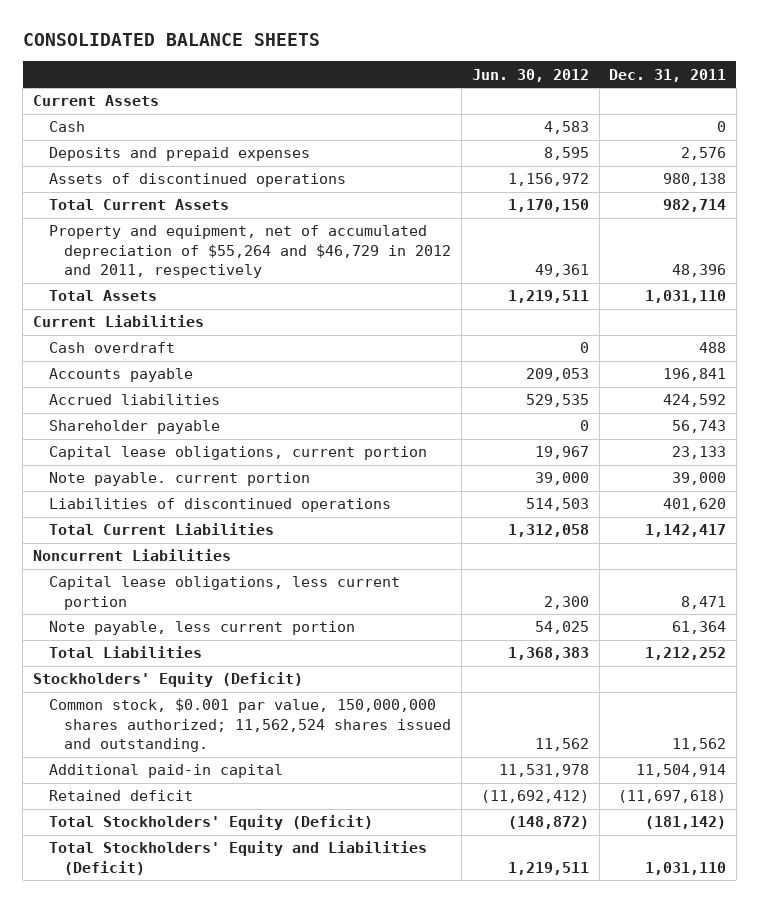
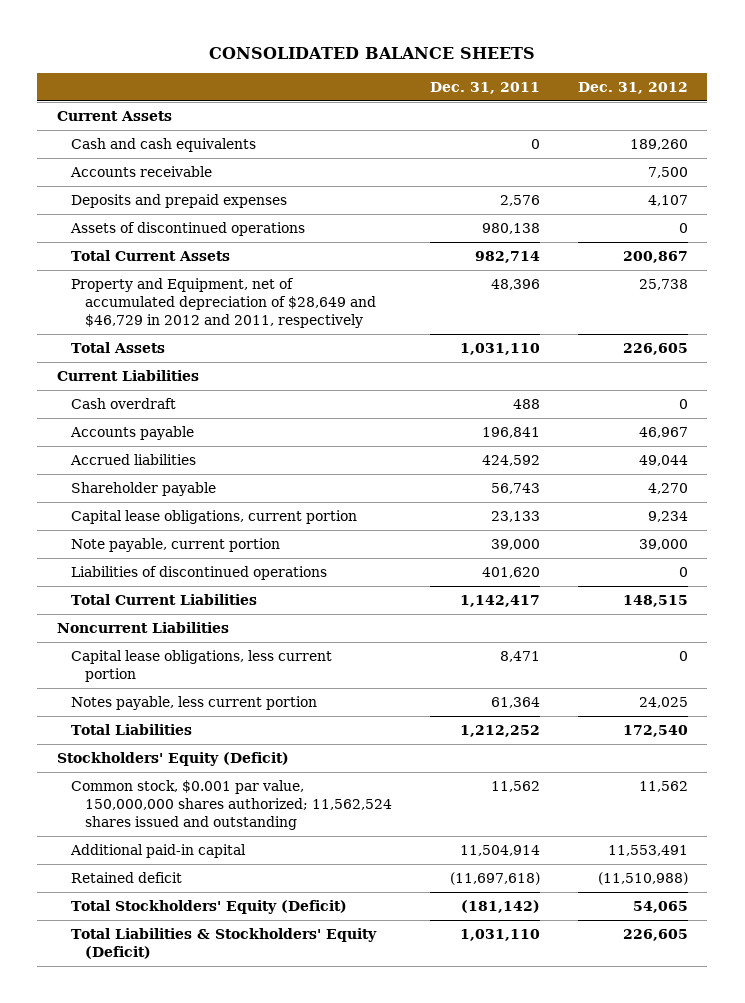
- | Jun. 30, 2012 | Dec. 31, 2011
+ | Dec. 31, 2011 | Dec. 31, 2012
- Cash | 4,583 | 0
+ Cash and cash equivalents | 0 | 189,260
+ Accounts receivable | | 7,500
- Property and equipment, net of accumulated depreciation of $55,264 and $46,729 in 2012 and 2011, respectively | 49,361 | 48,396
+ Property and Equipment, net of accumulated depreciation of $28,649 and $46,729 in 2012 and 2011, respectively | 48,396 | 25,738
- Note payable. current portion | 39,000 | 39,000
+ Note payable, current portion | 39,000 | 39,000
- Note payable, less current portion | 54,025 | 61,364
+ Notes payable, less current portion | 61,364 | 24,025
- Common stock, $0.001 par value, 150,000,000 shares authorized; 11,562,524 shares issued and outstanding. | 11,562 | 11,562
+ Common stock, $0.001 par value, 150,000,000 shares authorized; 11,562,524 shares issued and outstanding | 11,562 | 11,562
- Total Stockholders' Equity and Liabilities (Deficit) | 1,219,511 | 1,031,110
+ Total Liabilities & Stockholders' Equity (Deficit) | 1,031,110 | 226,605

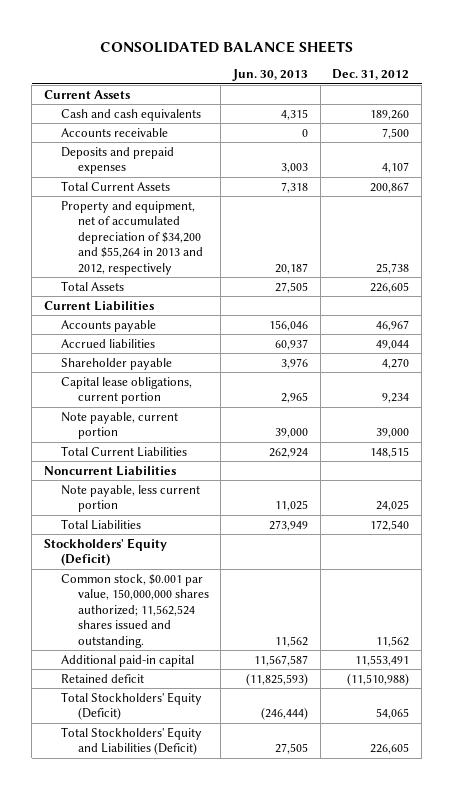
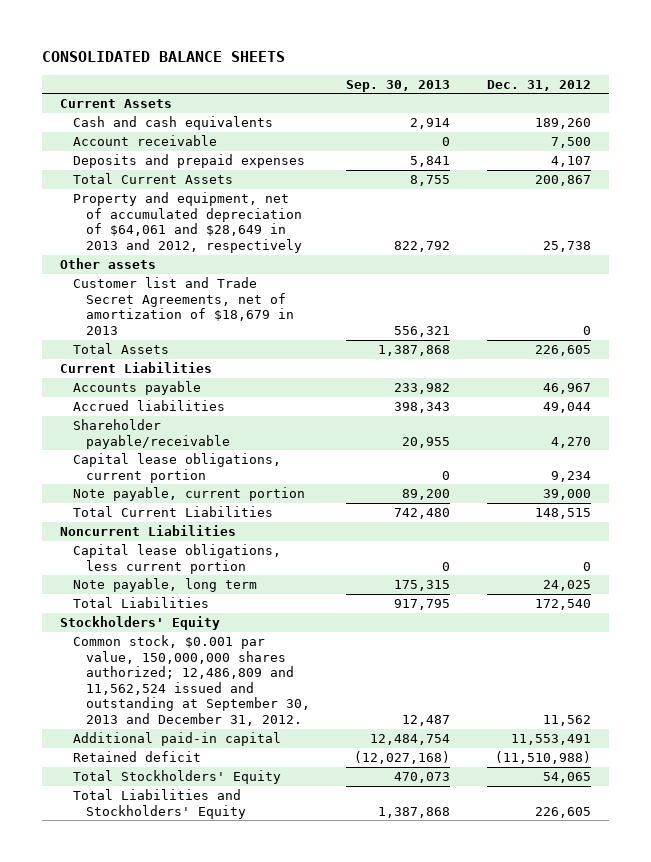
- | Jun. 30, 2013 | Dec. 31, 2012
+ | Sep. 30, 2013 | Dec. 31, 2012
- Accounts receivable | 0 | 7,500
+ Account receivable | 0 | 7,500
- Property and equipment, net of accumulated depreciation of $34,200 and $55,264 in 2013 and 2012, respectively | 20,187 | 25,738
+ Property and equipment, net of accumulated depreciation of $64,061 and $28,649 in 2013 and 2012, respectively | 822,792 | 25,738
+ Other assets
+ Customer list and Trade Secret Agreements, net of amortization of $18,679 in 2013 | 556,321 | 0
- Shareholder payable | 3,976 | 4,270
+ Shareholder payable/receivable | 20,955 | 4,270
- Note payable, less current portion | 11,025 | 24,025
+ Capital lease obligations, less current portion | 0 | 0
+ Note payable, long term | 175,315 | 24,025
- Stockholders' Equity (Deficit)
- Common stock, $0.001 par value, 150,000,000 shares authorized; 11,562,524 shares issued and outstanding. | 11,562 | 11,562
+ Stockholders' Equity
+ Common stock, $0.001 par value, 150,000,000 shares authorized; 12,486,809 and 11,562,524 issued and outstanding at September 30, 2013 and December 31, 2012. | 12,487 | 11,562
- Total Stockholders' Equity (Deficit) | (246,444) | 54,065
- Total Stockholders' Equity and Liabilities (Deficit) | 27,505 | 226,605
+ Total Stockholders' Equity | 470,073 | 54,065
+ Total Liabilities and Stockholders' Equity | 1,387,868 | 226,605

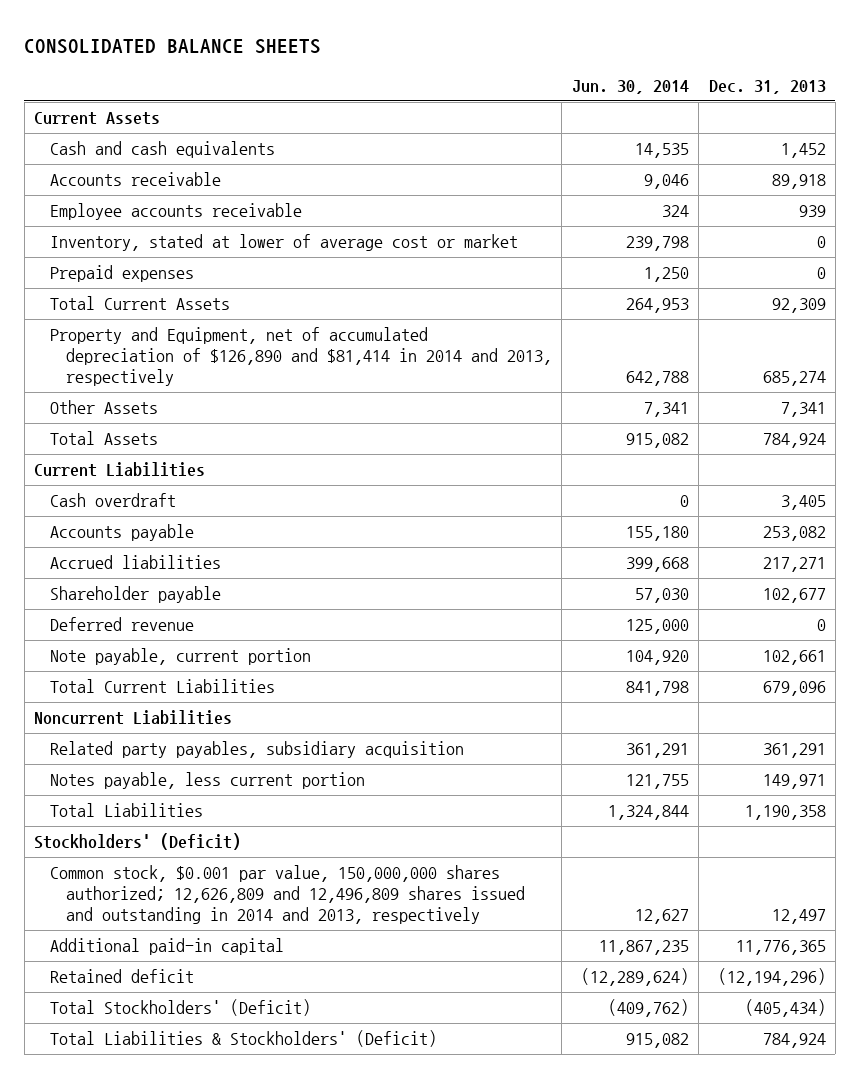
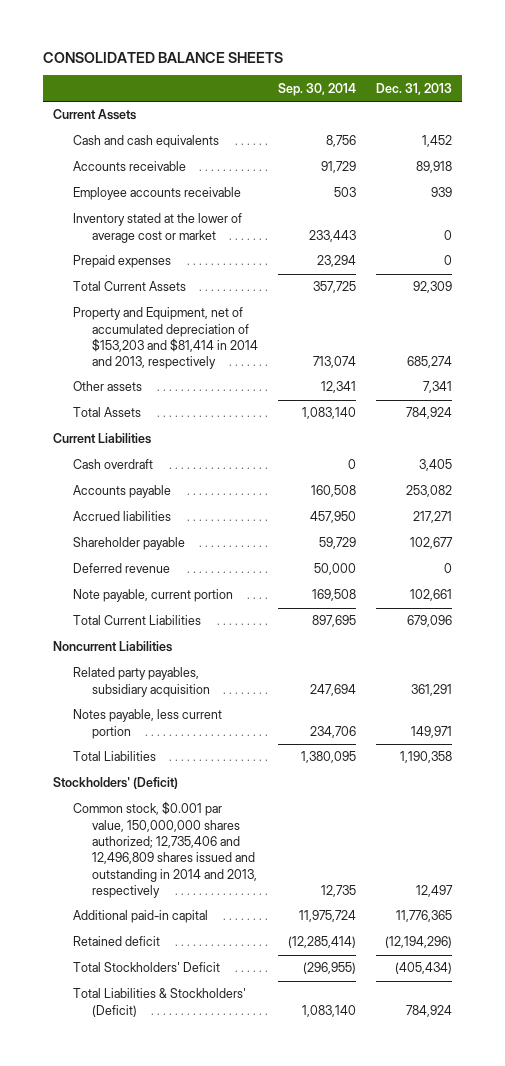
- | Jun. 30, 2014 | Dec. 31, 2013
+ | Sep. 30, 2014 | Dec. 31, 2013
- Inventory, stated at lower of average cost or market | 239,798 | 0
+ Inventory stated at the lower of average cost or market | 233,443 | 0
- Property and Equipment, net of accumulated depreciation of $126,890 and $81,414 in 2014 and 2013, respectively | 642,788 | 685,274
- Other Assets | 7,341 | 7,341
+ Property and Equipment, net of accumulated depreciation of $153,203 and $81,414 in 2014 and 2013, respectively | 713,074 | 685,274
+ Other assets | 12,341 | 7,341
- Common stock, $0.001 par value, 150,000,000 shares authorized; 12,626,809 and 12,496,809 shares issued and outstanding in 2014 and 2013, respectively | 12,627 | 12,497
+ Common stock, $0.001 par value, 150,000,000 shares authorized; 12,735,406 and 12,496,809 shares issued and outstanding in 2014 and 2013, respectively | 12,735 | 12,497
- Total Stockholders' (Deficit) | (409,762) | (405,434)
+ Total Stockholders' Deficit | (296,955) | (405,434)

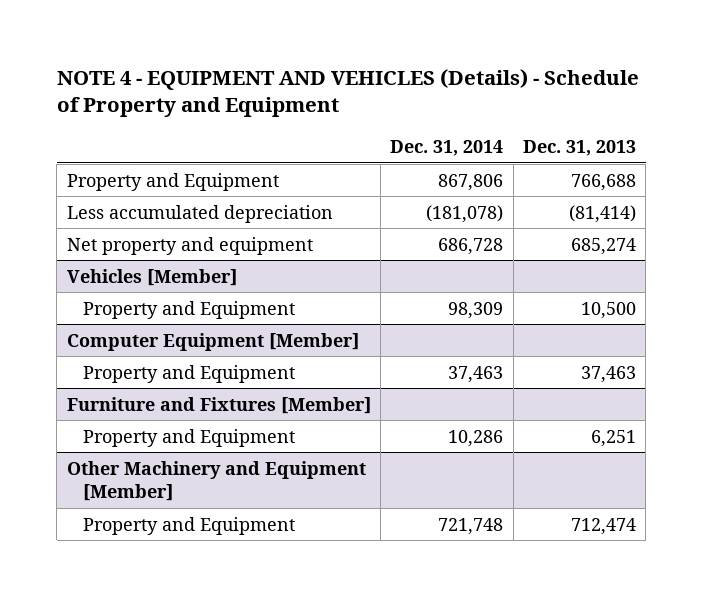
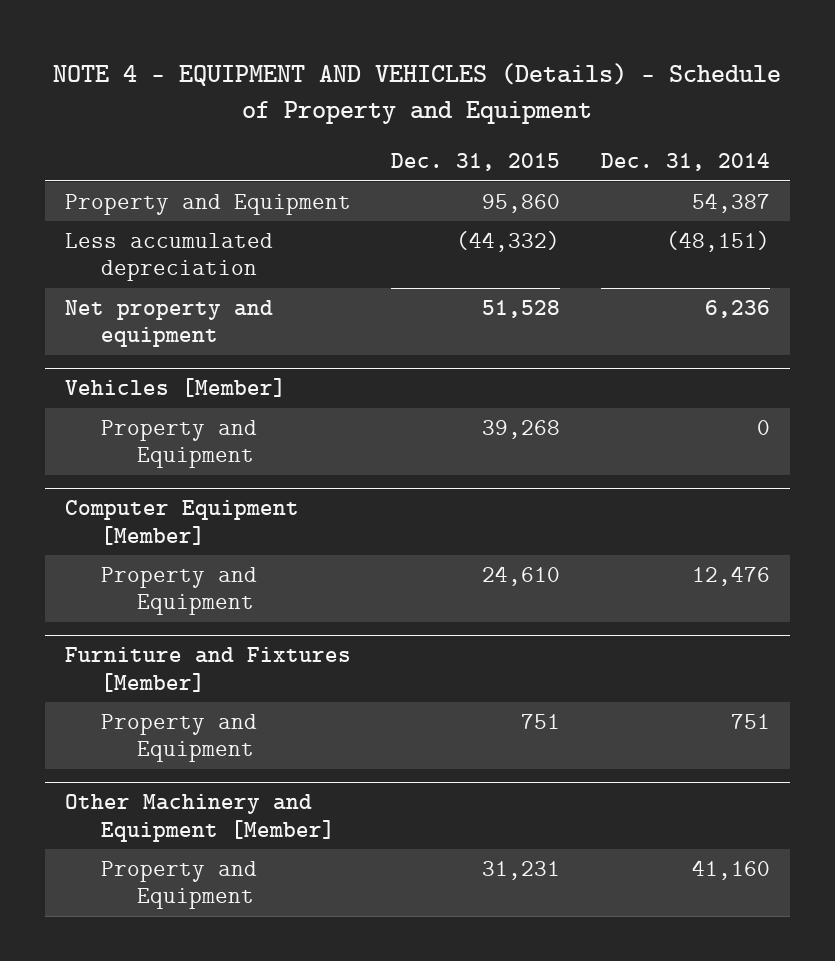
- | Dec. 31, 2014 | Dec. 31, 2013
+ | Dec. 31, 2015 | Dec. 31, 2014
- Property and Equipment | 867,806 | 766,688
- Less accumulated depreciation | (181,078) | (81,414)
- Net property and equipment | 686,728 | 685,274
+ Property and Equipment | 95,860 | 54,387
+ Less accumulated depreciation | (44,332) | (48,151)
+ Net property and equipment | 51,528 | 6,236
@ Vehicles [Member]
- Property and Equipment | 98,309 | 10,500
+ Property and Equipment | 39,268 | 0
@ Computer Equipment [Member]
- Property and Equipment | 37,463 | 37,463
+ Property and Equipment | 24,610 | 12,476
@ Furniture and Fixtures [Member]
- Property and Equipment | 10,286 | 6,251
+ Property and Equipment | 751 | 751
@ Other Machinery and Equipment [Member]
- Property and Equipment | 721,748 | 712,474
+ Property and Equipment | 31,231 | 41,160

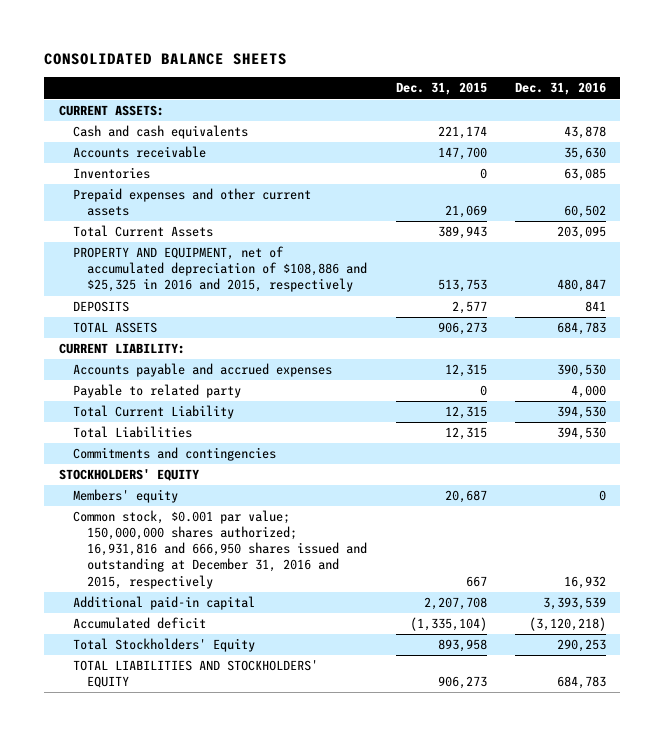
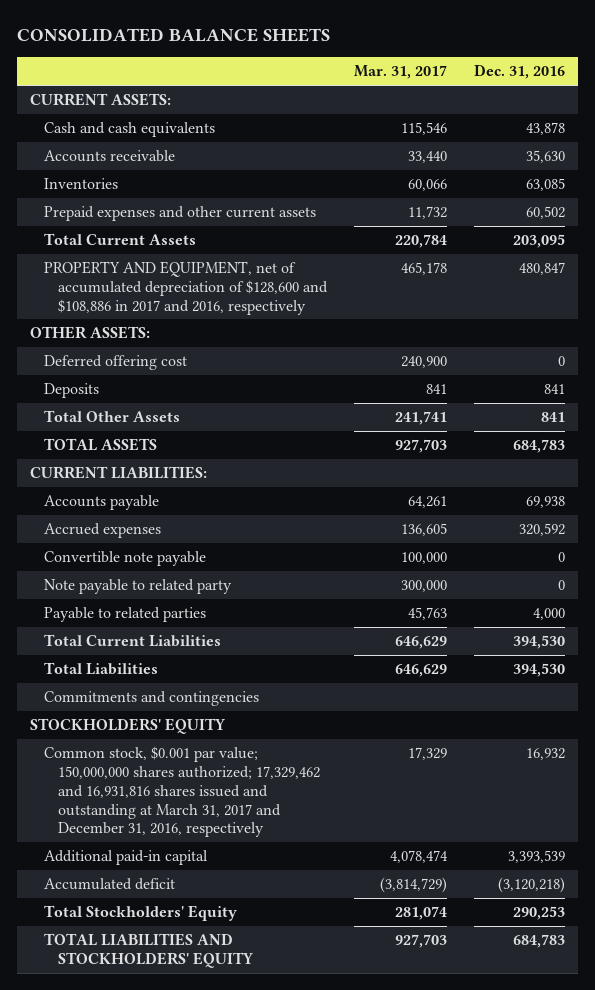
- | Dec. 31, 2015 | Dec. 31, 2016
+ | Mar. 31, 2017 | Dec. 31, 2016
- PROPERTY AND EQUIPMENT, net of accumulated depreciation of $108,886 and $25,325 in 2016 and 2015, respectively | 513,753 | 480,847
- DEPOSITS | 2,577 | 841
+ PROPERTY AND EQUIPMENT, net of accumulated depreciation of $128,600 and $108,886 in 2017 and 2016, respectively | 465,178 | 480,847
+ OTHER ASSETS:
+ Deferred offering cost | 240,900 | 0
+ Deposits | 841 | 841
+ Total Other Assets | 241,741 | 841
- CURRENT LIABILITY:
- Accounts payable and accrued expenses | 12,315 | 390,530
- Payable to related party | 0 | 4,000
- Total Current Liability | 12,315 | 394,530
+ CURRENT LIABILITIES:
+ Accounts payable | 64,261 | 69,938
+ Accrued expenses | 136,605 | 320,592
+ Convertible note payable | 100,000 | 0
+ Note payable to related party | 300,000 | 0
+ Payable to related parties | 45,763 | 4,000
+ Total Current Liabilities | 646,629 | 394,530
- Members' equity | 20,687 | 0
- Common stock, $0.001 par value; 150,000,000 shares authorized; 16,931,816 and 666,950 shares issued and outstanding at December 31, 2016 and 2015, respectively | 667 | 16,932
+ Common stock, $0.001 par value; 150,000,000 shares authorized; 17,329,462 and 16,931,816 shares issued and outstanding at March 31, 2017 and December 31, 2016, respectively | 17,329 | 16,932

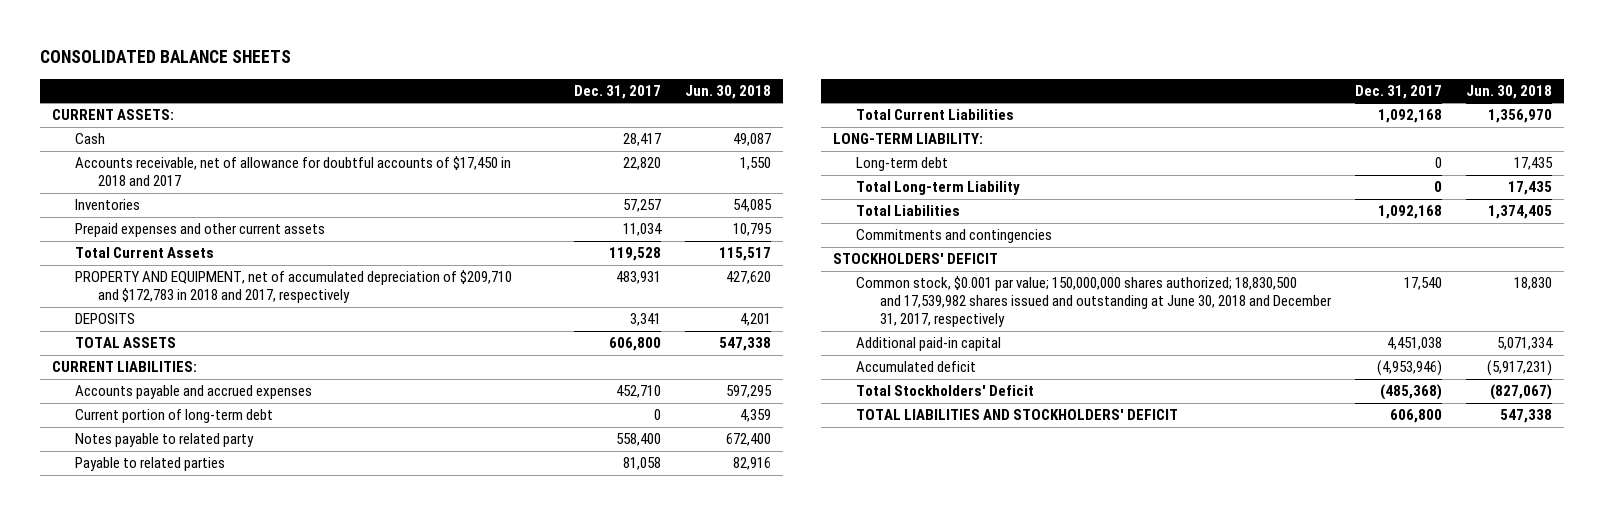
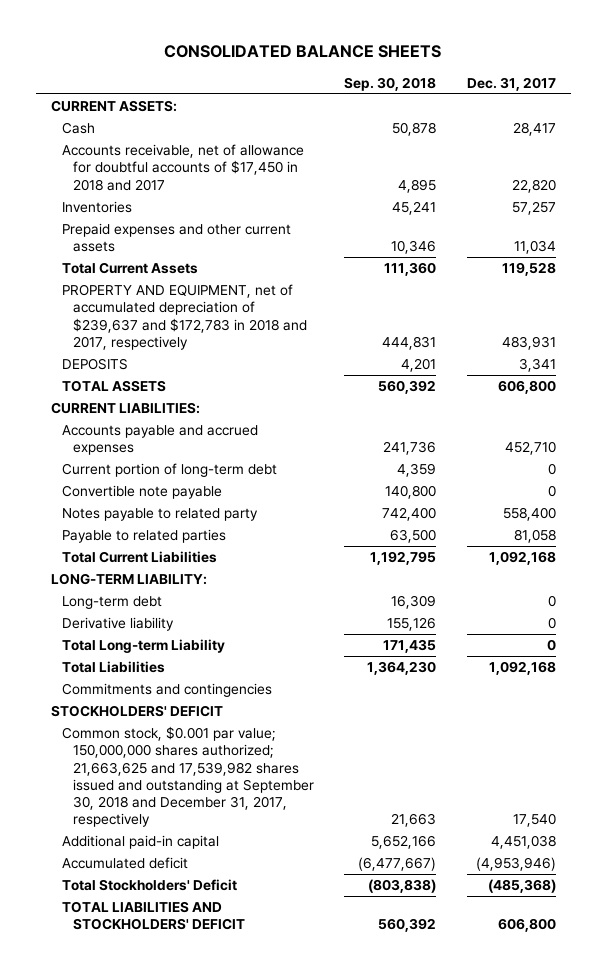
- | Dec. 31, 2017 | Jun. 30, 2018
+ | Sep. 30, 2018 | Dec. 31, 2017
- PROPERTY AND EQUIPMENT, net of accumulated depreciation of $209,710 and $172,783 in 2018 and 2017, respectively | 483,931 | 427,620
+ PROPERTY AND EQUIPMENT, net of accumulated depreciation of $239,637 and $172,783 in 2018 and 2017, respectively | 444,831 | 483,931
+ Convertible note payable | 140,800 | 0
+ Derivative liability | 155,126 | 0
- Common stock, $0.001 par value; 150,000,000 shares authorized; 18,830,500 and 17,539,982 shares issued and outstanding at June 30, 2018 and December 31, 2017, respectively | 17,540 | 18,830
+ Common stock, $0.001 par value; 150,000,000 shares authorized; 21,663,625 and 17,539,982 shares issued and outstanding at September 30, 2018 and December 31, 2017, respectively | 21,663 | 17,540

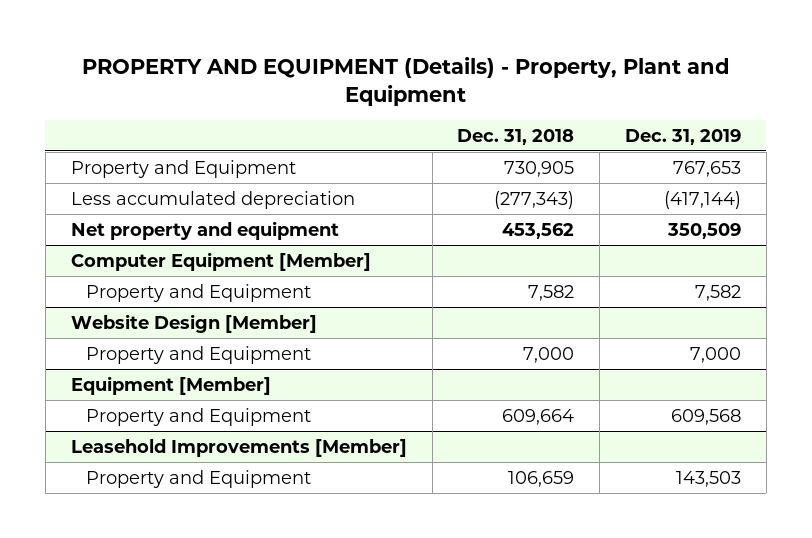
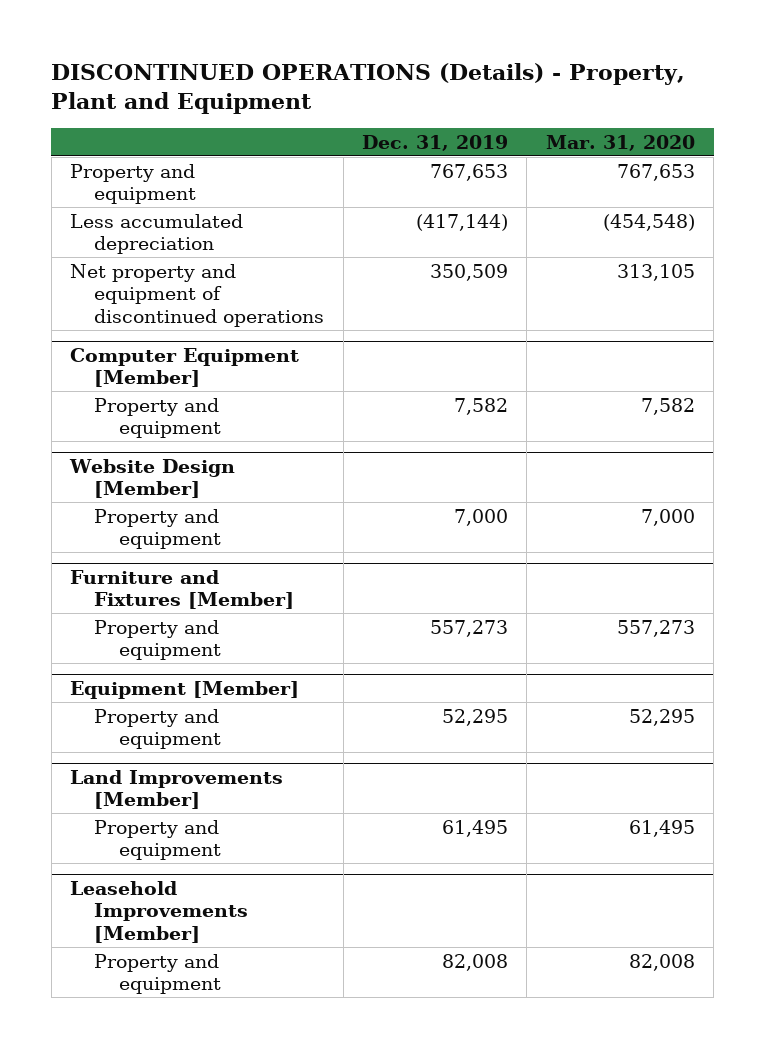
- PROPERTY AND EQUIPMENT (Details) - Property, Plant and Equipment
+ DISCONTINUED OPERATIONS (Details) - Property, Plant and Equipment
- | Dec. 31, 2018 | Dec. 31, 2019
+ | Dec. 31, 2019 | Mar. 31, 2020
- Property and Equipment | 730,905 | 767,653
+ Property and equipment | 767,653 | 767,653
- Net property and equipment | 453,562 | 350,509
+ Net property and equipment of discontinued operations | 350,509 | 313,105
@ Computer Equipment [Member]
- Property and Equipment | 7,582 | 7,582
+ Property and equipment | 7,582 | 7,582
@ Website Design [Member]
- Property and Equipment | 7,000 | 7,000
+ Property and equipment | 7,000 | 7,000
+ Furniture and Fixtures [Member]
+ Property and equipment | 557,273 | 557,273
@ Equipment [Member]
- Property and Equipment | 609,664 | 609,568
+ Property and equipment | 52,295 | 52,295
+ Land Improvements [Member]
+ Property and equipment | 61,495 | 61,495
@ Leasehold Improvements [Member]
- Property and Equipment | 106,659 | 143,503
+ Property and equipment | 82,008 | 82,008

